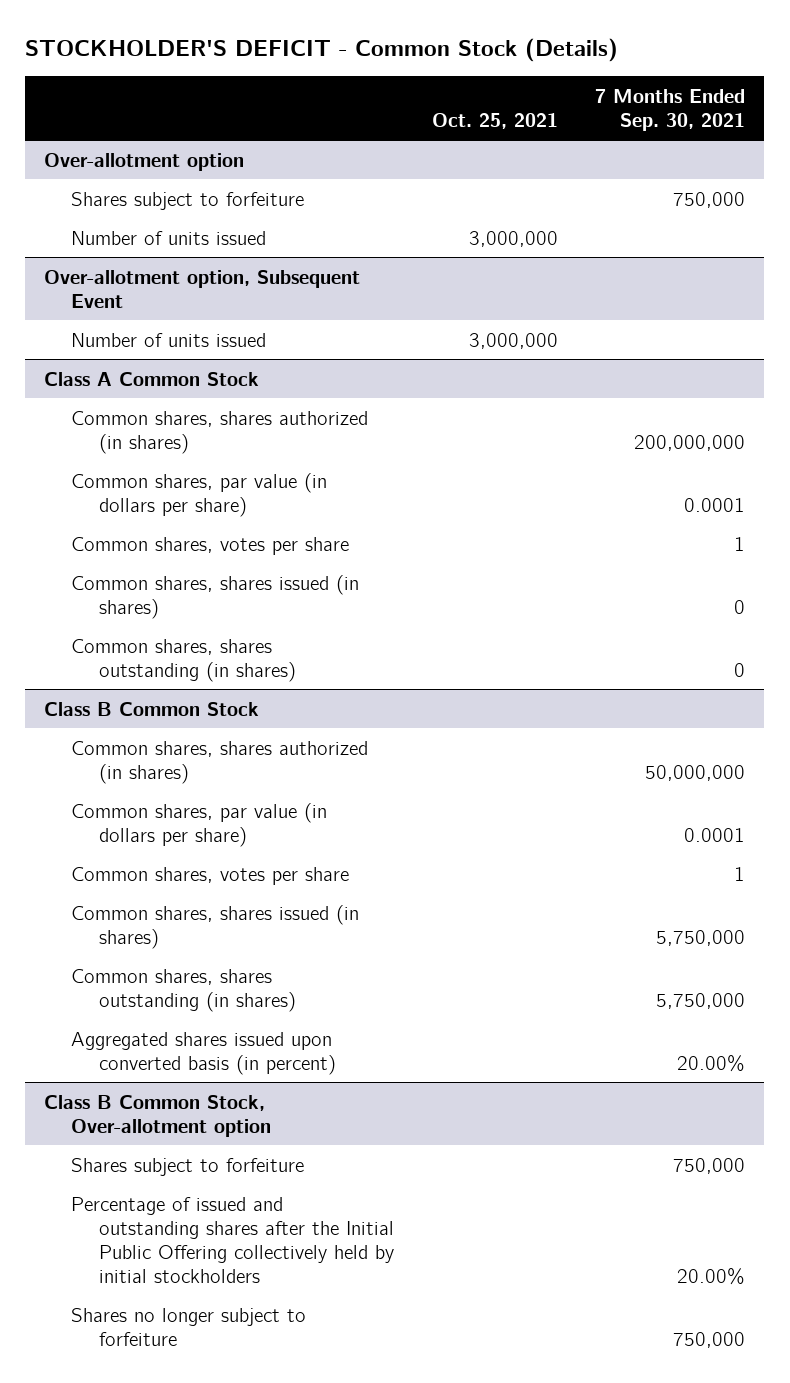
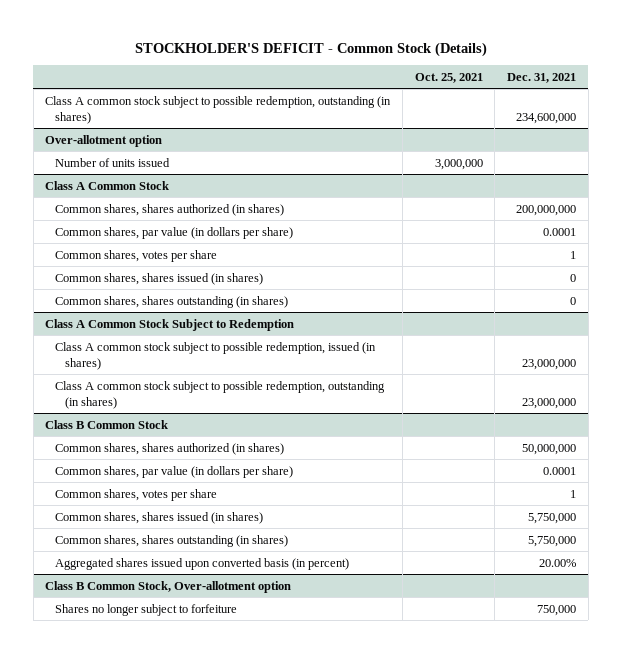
- | Oct. 25, 2021 | 7 Months Ended Sep. 30, 2021
+ | Oct. 25, 2021 | Dec. 31, 2021
+ Class A common stock subject to possible redemption, outstanding (in shares) | | 234,600,000
@ Over-allotment option
- Shares subject to forfeiture | | 750,000
- Over-allotment option, Subsequent Event
- Number of units issued | 3,000,000 |
+ Class A Common Stock Subject to Redemption
+ Class A common stock subject to possible redemption, issued (in shares) | | 23,000,000
+ Class A common stock subject to possible redemption, outstanding (in shares) | | 23,000,000
@ Class B Common Stock, Over-allotment option
- Shares subject to forfeiture | | 750,000
- Percentage of issued and outstanding shares after the Initial Public Offering collectively held by initial stockholders | | 20.00%

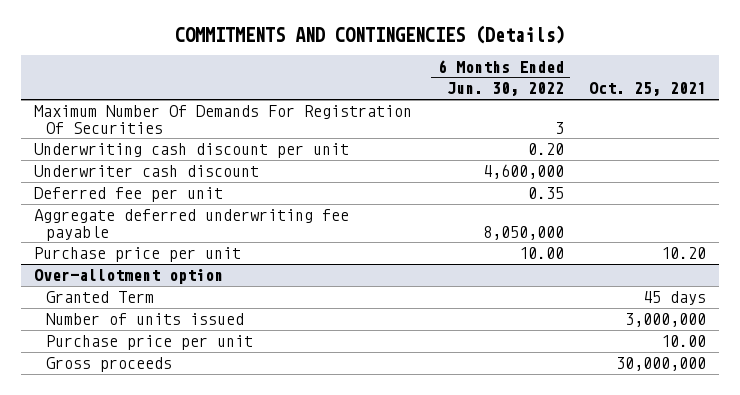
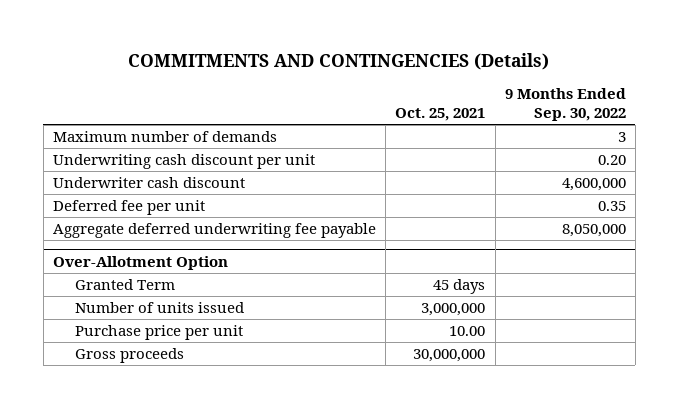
- | 6 Months Ended Jun. 30, 2022 | Oct. 25, 2021
+ | Oct. 25, 2021 | 9 Months Ended Sep. 30, 2022
- Maximum Number Of Demands For Registration Of Securities | 3 |
+ Maximum number of demands | | 3
- Purchase price per unit | 10.00 | 10.20
- Over-allotment option
+ Over-Allotment Option

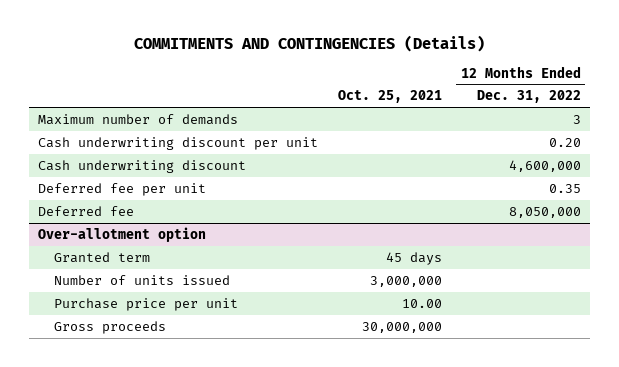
- | Oct. 25, 2021 | 9 Months Ended Sep. 30, 2022
+ | Oct. 25, 2021 | 12 Months Ended Dec. 31, 2022
- Underwriting cash discount per unit | | 0.20
- Underwriter cash discount | | 4,600,000
+ Cash underwriting discount per unit | | 0.20
+ Cash underwriting discount | | 4,600,000
- Aggregate deferred underwriting fee payable | | 8,050,000
- Over-Allotment Option
- Granted Term | 45 days |
+ Deferred fee | | 8,050,000
+ Over-allotment option
+ Granted term | 45 days |

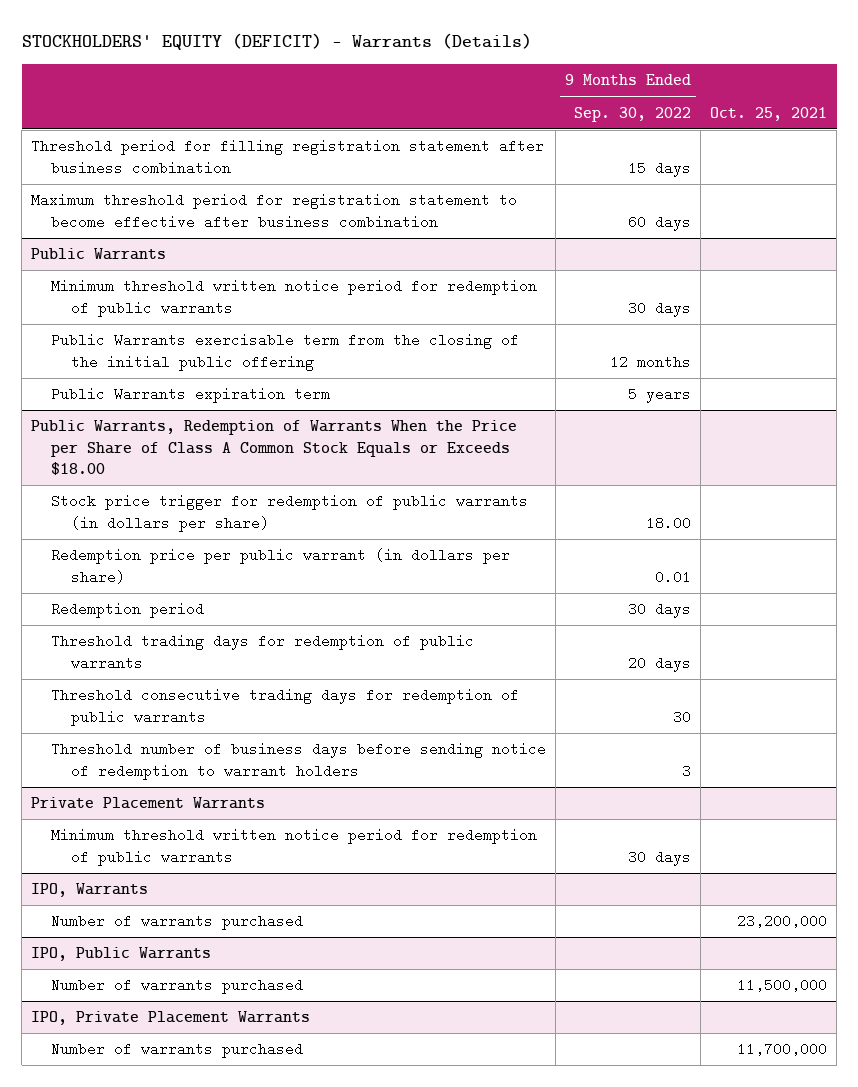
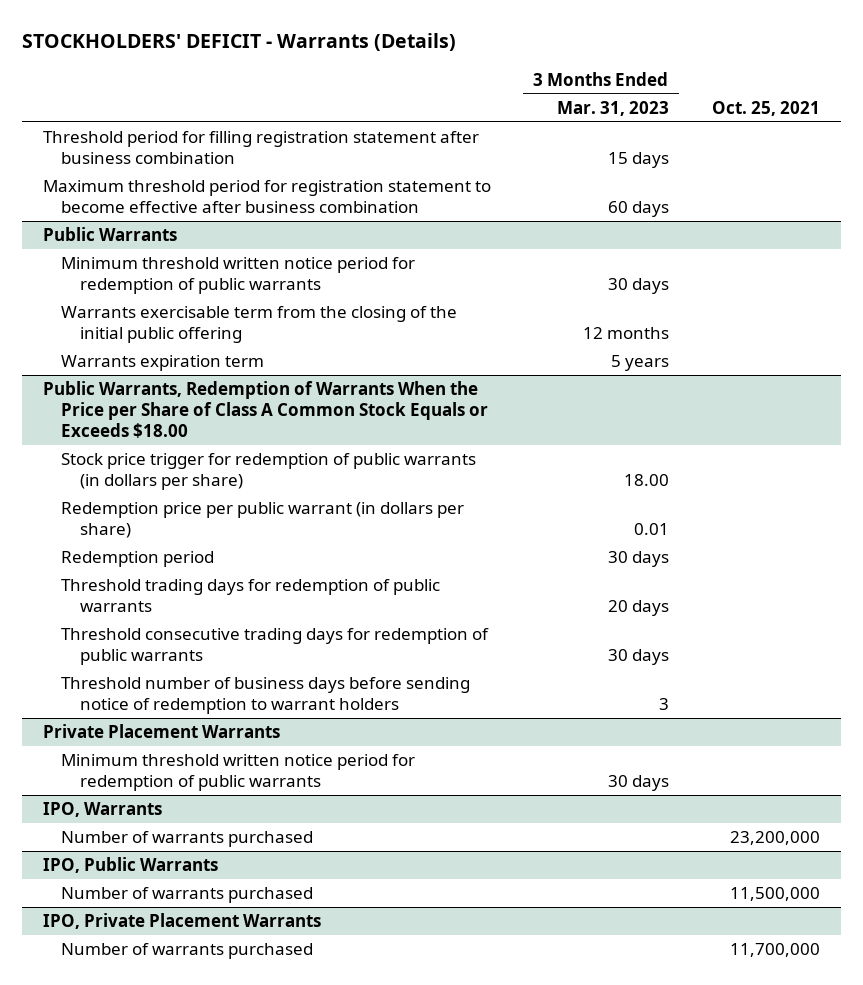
- STOCKHOLDERS' EQUITY (DEFICIT) - Warrants (Details)
+ STOCKHOLDERS' DEFICIT - Warrants (Details)
- | 9 Months Ended Sep. 30, 2022 | Oct. 25, 2021
+ | 3 Months Ended Mar. 31, 2023 | Oct. 25, 2021
@ Public Warrants
- Public Warrants exercisable term from the closing of the initial public offering | 12 months |
- Public Warrants expiration term | 5 years |
+ Warrants exercisable term from the closing of the initial public offering | 12 months |
+ Warrants expiration term | 5 years |

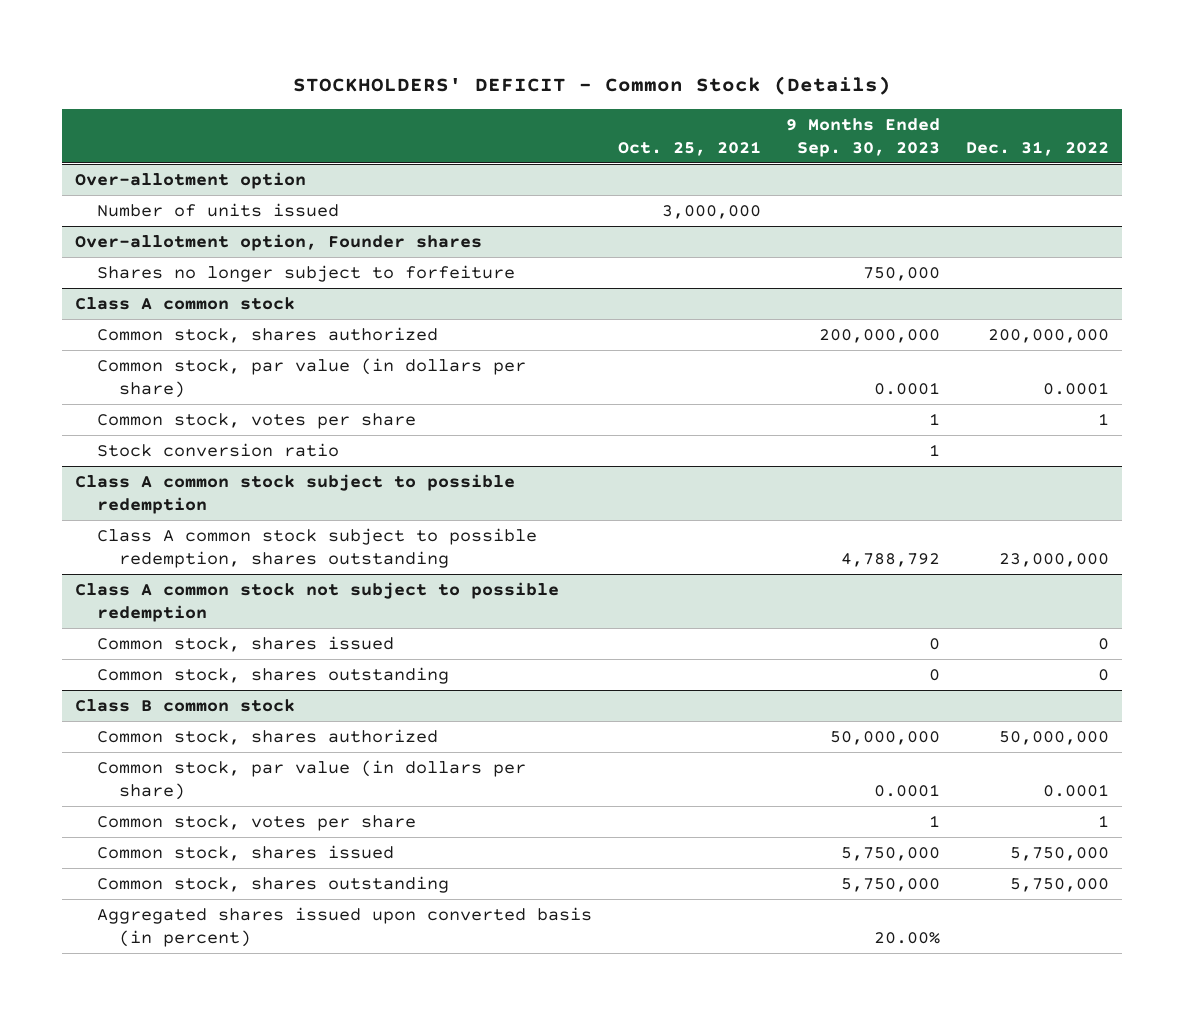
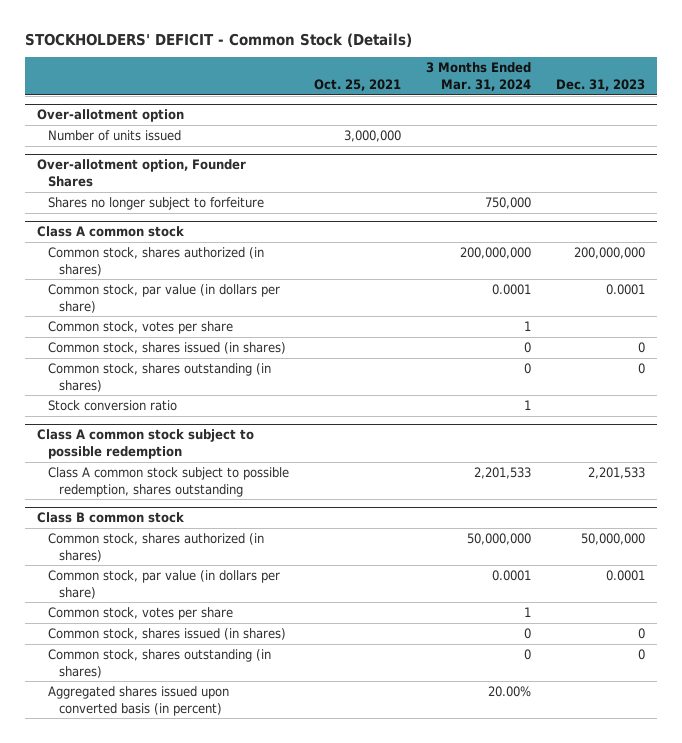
- | Oct. 25, 2021 | 9 Months Ended Sep. 30, 2023 | Dec. 31, 2022
+ | Oct. 25, 2021 | 3 Months Ended Mar. 31, 2024 | Dec. 31, 2023
- Over-allotment option, Founder shares
+ Over-allotment option, Founder Shares
@ Class A common stock
- Common stock, shares authorized | | 200,000,000 | 200,000,000
+ Common stock, shares authorized (in shares) | | 200,000,000 | 200,000,000
+ Common stock, shares issued (in shares) | | 0 | 0
+ Common stock, shares outstanding (in shares) | | 0 | 0
- Class A common stock not subject to possible redemption
- Common stock, shares issued | | 0 | 0
- Common stock, shares outstanding | | 0 | 0
@ Class B common stock
- Common stock, shares authorized | | 50,000,000 | 50,000,000
+ Common stock, shares authorized (in shares) | | 50,000,000 | 50,000,000
- Common stock, shares issued | | 5,750,000 | 5,750,000
- Common stock, shares outstanding | | 5,750,000 | 5,750,000
+ Common stock, shares issued (in shares) | | 0 | 0
+ Common stock, shares outstanding (in shares) | | 0 | 0

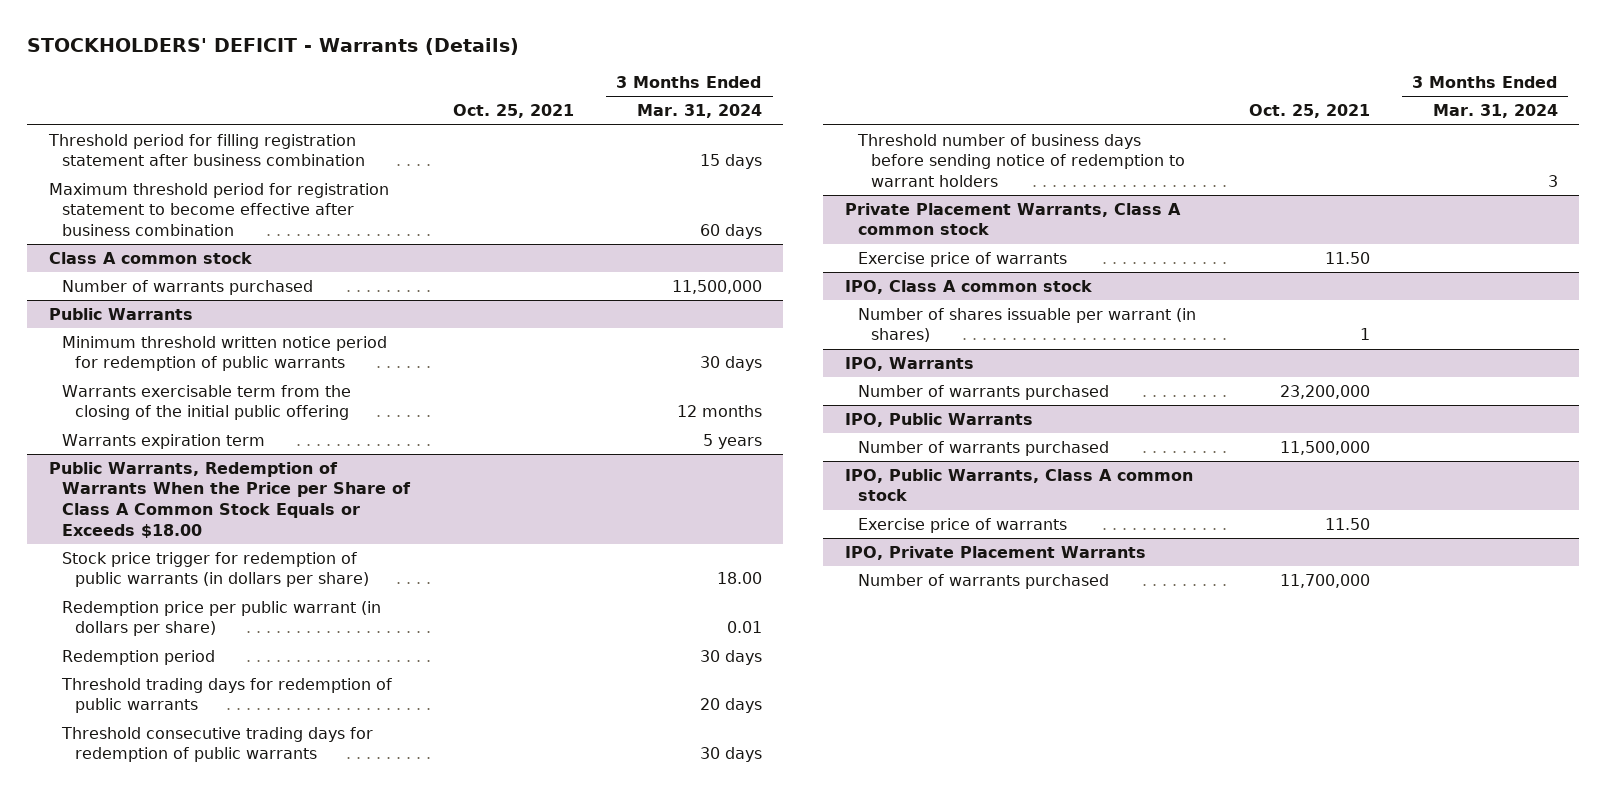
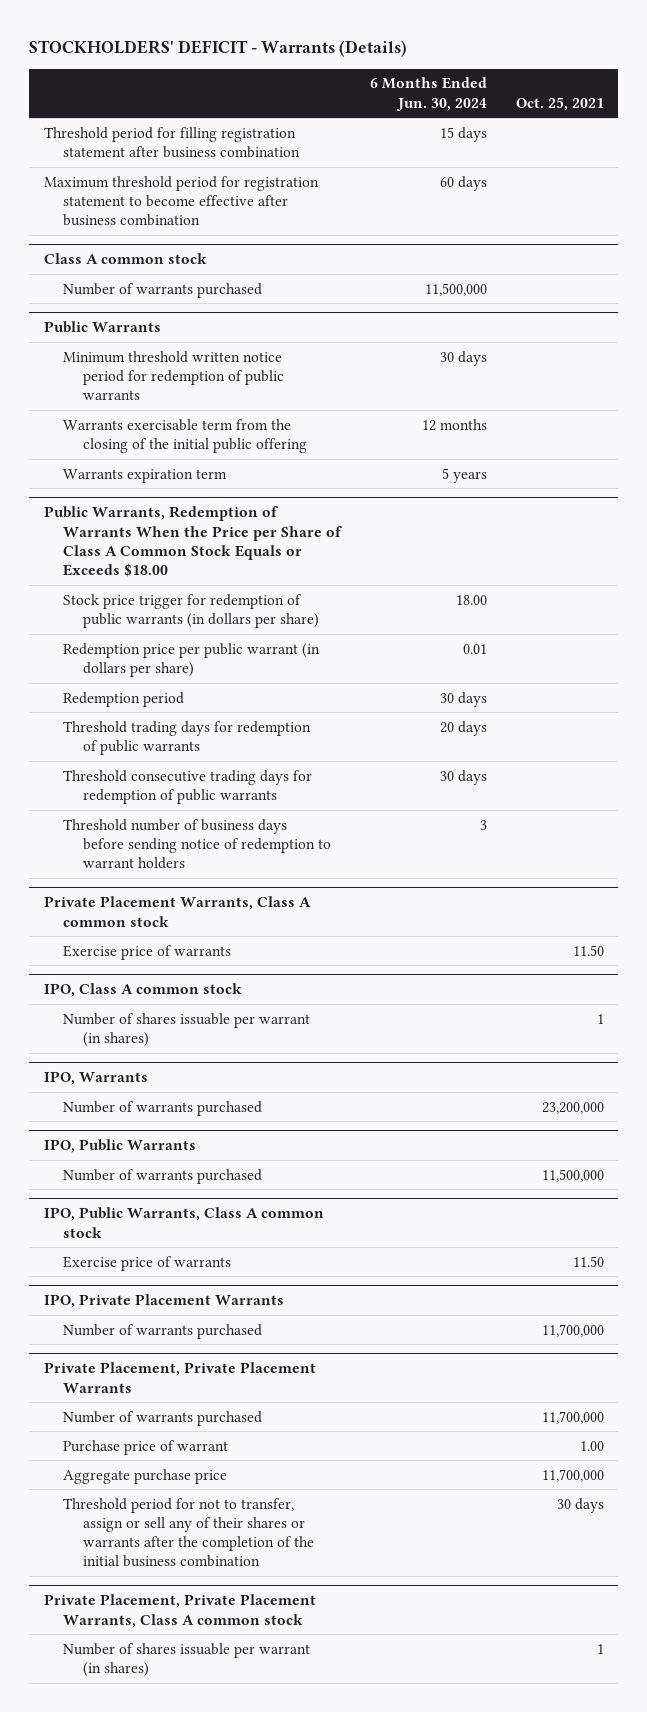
- | Oct. 25, 2021 | 3 Months Ended Mar. 31, 2024
+ | 6 Months Ended Jun. 30, 2024 | Oct. 25, 2021
+ Private Placement, Private Placement Warrants
+ Number of warrants purchased | | 11,700,000
+ Purchase price of warrant | | 1.00
+ Aggregate purchase price | | 11,700,000
+ Threshold period for not to transfer, assign or sell any of their shares or warrants after the completion of the initial business combination | | 30 days
+ Private Placement, Private Placement Warrants, Class A common stock
+ Number of shares issuable per warrant (in shares) | | 1

